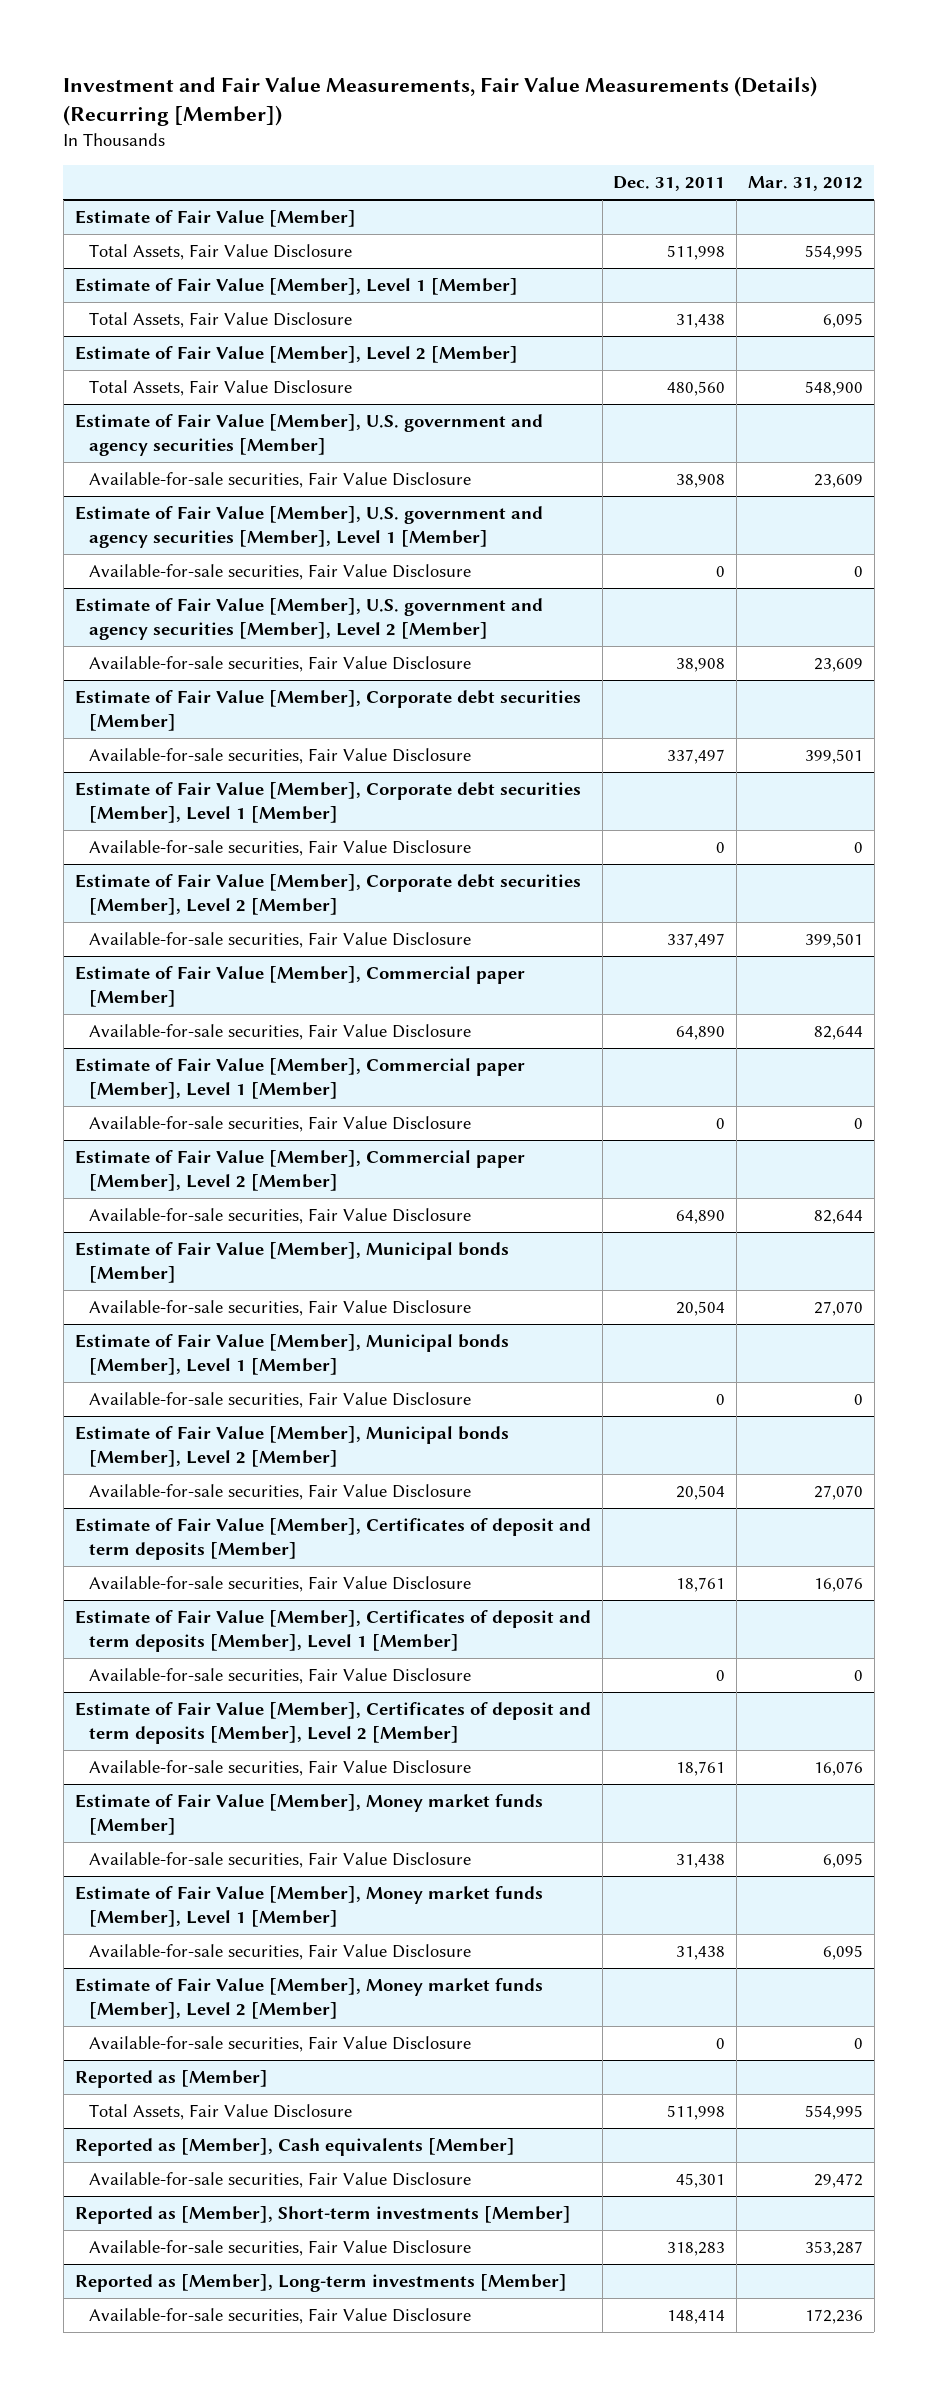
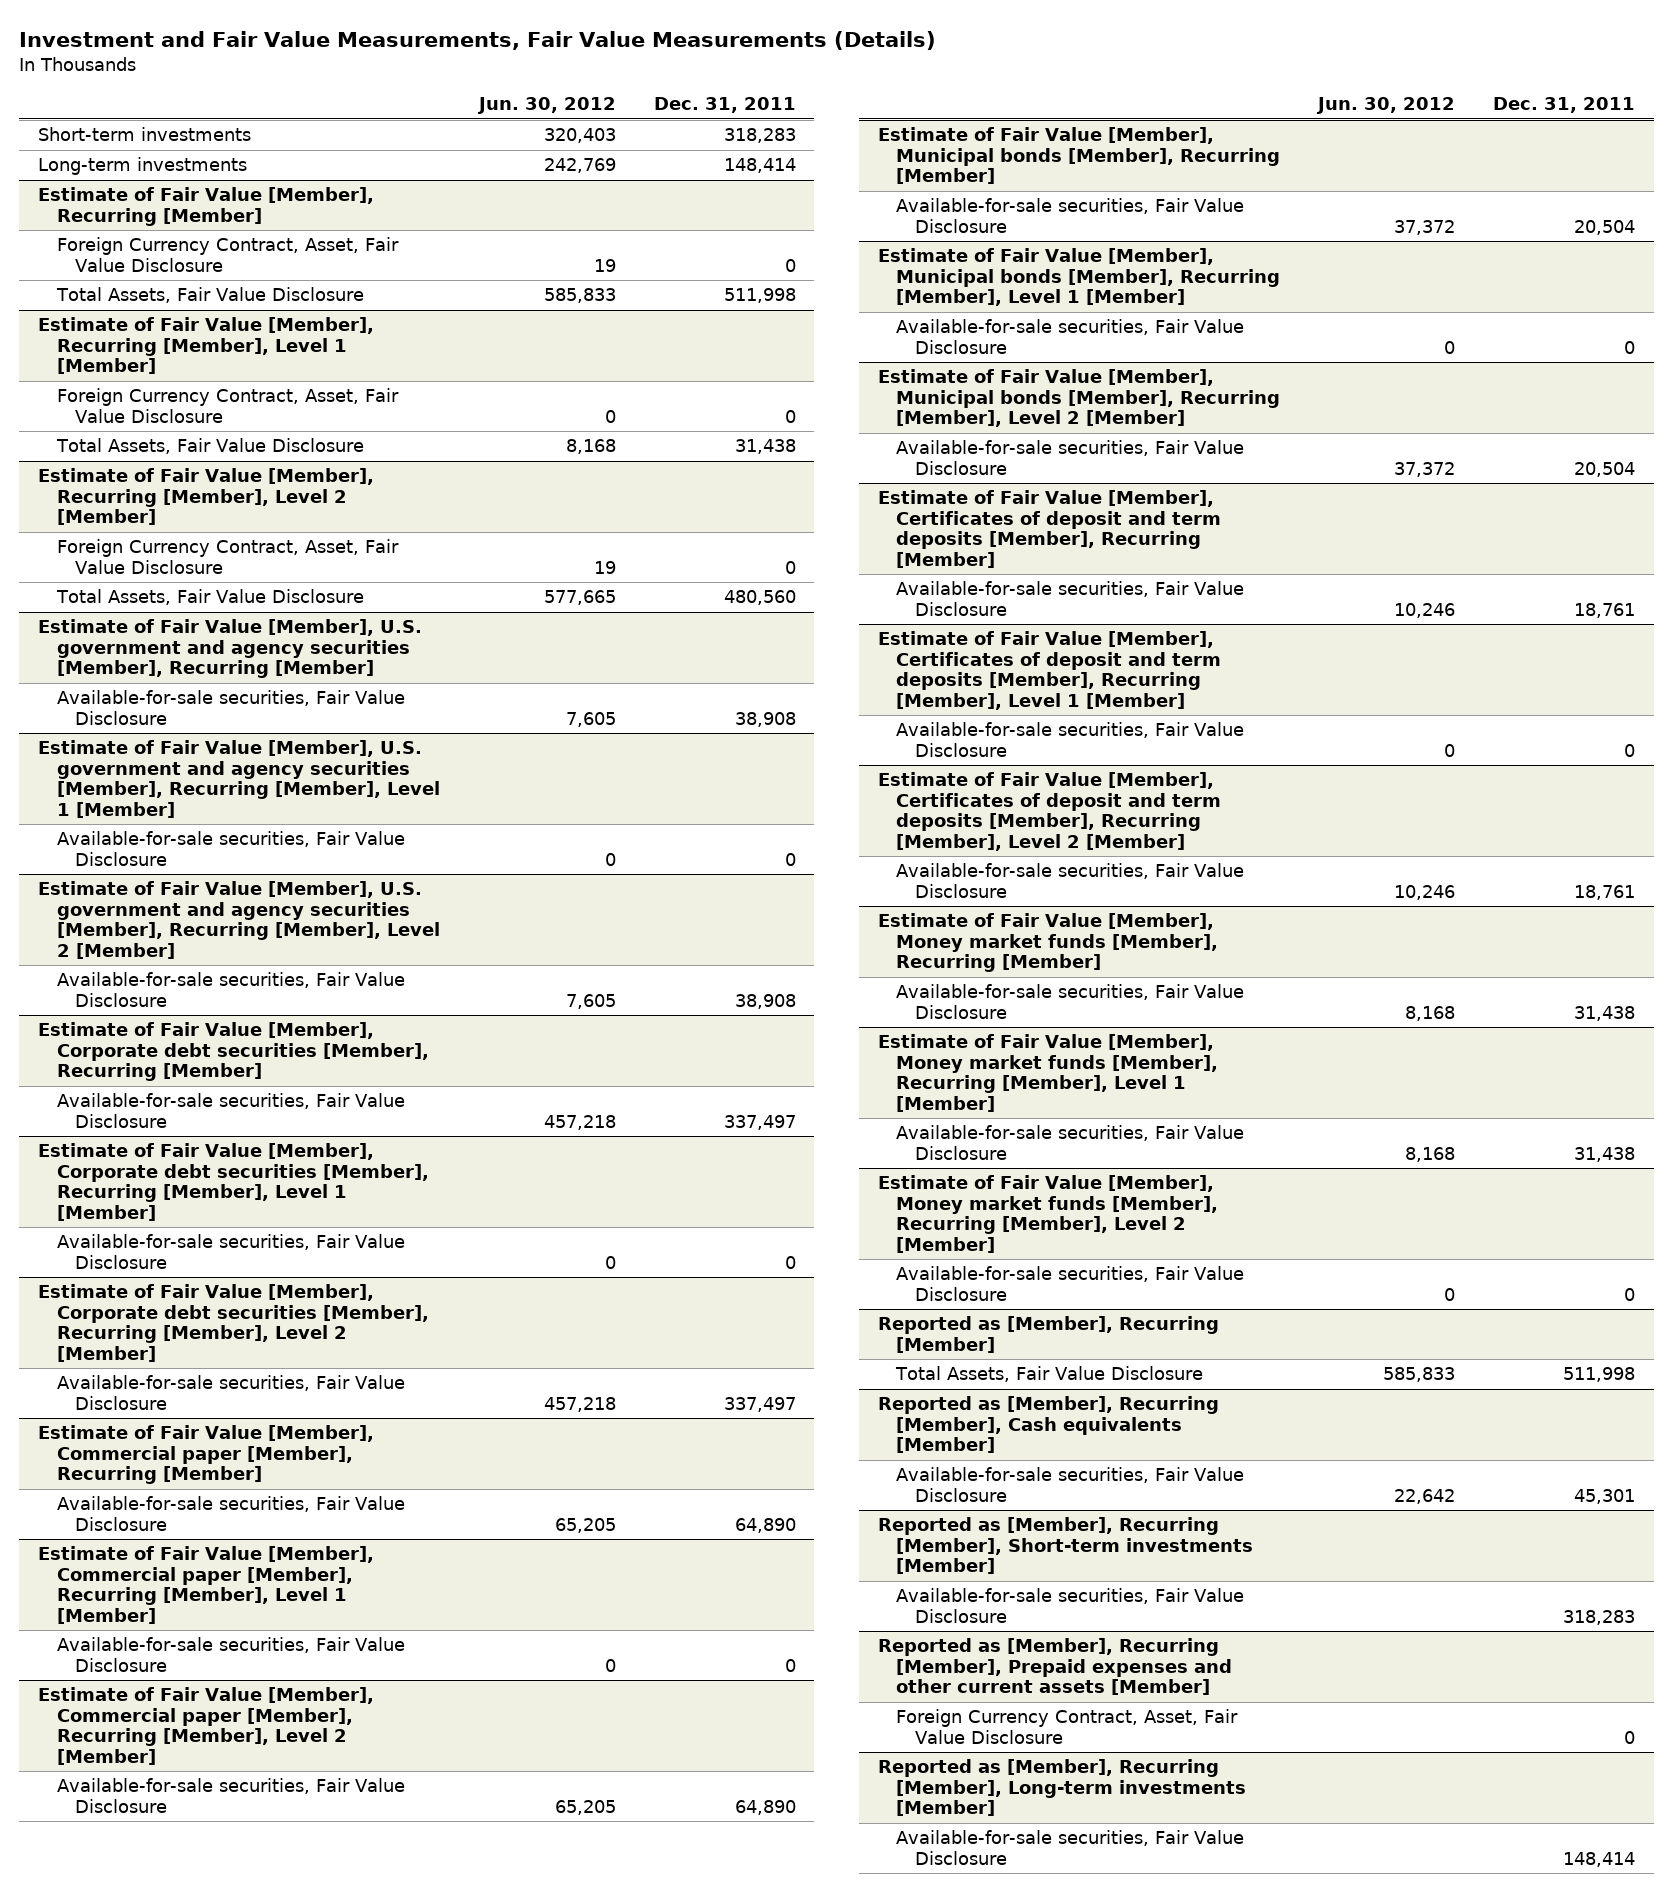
- Investment and Fair Value Measurements, Fair Value Measurements (Details) (Recurring [Member])
+ Investment and Fair Value Measurements, Fair Value Measurements (Details)
- | Dec. 31, 2011 | Mar. 31, 2012
+ | Jun. 30, 2012 | Dec. 31, 2011
- Estimate of Fair Value [Member]
+ Short-term investments | 320,403 | 318,283
+ Long-term investments | 242,769 | 148,414
+ Estimate of Fair Value [Member], Recurring [Member]
+ Foreign Currency Contract, Asset, Fair Value Disclosure | 19 | 0
- Estimate of Fair Value [Member], Level 1 [Member]
+ Estimate of Fair Value [Member], Recurring [Member], Level 1 [Member]
+ Foreign Currency Contract, Asset, Fair Value Disclosure | 0 | 0
- Estimate of Fair Value [Member], Level 2 [Member]
+ Estimate of Fair Value [Member], Recurring [Member], Level 2 [Member]
+ Foreign Currency Contract, Asset, Fair Value Disclosure | 19 | 0
- Estimate of Fair Value [Member], U.S. government and agency securities [Member]
+ Estimate of Fair Value [Member], U.S. government and agency securities [Member], Recurring [Member]
- Estimate of Fair Value [Member], U.S. government and agency securities [Member], Level 1 [Member]
+ Estimate of Fair Value [Member], U.S. government and agency securities [Member], Recurring [Member], Level 1 [Member]
- Estimate of Fair Value [Member], U.S. government and agency securities [Member], Level 2 [Member]
+ Estimate of Fair Value [Member], U.S. government and agency securities [Member], Recurring [Member], Level 2 [Member]
- Estimate of Fair Value [Member], Corporate debt securities [Member]
+ Estimate of Fair Value [Member], Corporate debt securities [Member], Recurring [Member]
- Estimate of Fair Value [Member], Corporate debt securities [Member], Level 1 [Member]
+ Estimate of Fair Value [Member], Corporate debt securities [Member], Recurring [Member], Level 1 [Member]
- Estimate of Fair Value [Member], Corporate debt securities [Member], Level 2 [Member]
+ Estimate of Fair Value [Member], Corporate debt securities [Member], Recurring [Member], Level 2 [Member]
- Estimate of Fair Value [Member], Commercial paper [Member]
+ Estimate of Fair Value [Member], Commercial paper [Member], Recurring [Member]
- Estimate of Fair Value [Member], Commercial paper [Member], Level 1 [Member]
+ Estimate of Fair Value [Member], Commercial paper [Member], Recurring [Member], Level 1 [Member]
- Estimate of Fair Value [Member], Commercial paper [Member], Level 2 [Member]
+ Estimate of Fair Value [Member], Commercial paper [Member], Recurring [Member], Level 2 [Member]
- Estimate of Fair Value [Member], Municipal bonds [Member]
+ Estimate of Fair Value [Member], Municipal bonds [Member], Recurring [Member]
- Estimate of Fair Value [Member], Municipal bonds [Member], Level 1 [Member]
+ Estimate of Fair Value [Member], Municipal bonds [Member], Recurring [Member], Level 1 [Member]
- Estimate of Fair Value [Member], Municipal bonds [Member], Level 2 [Member]
+ Estimate of Fair Value [Member], Municipal bonds [Member], Recurring [Member], Level 2 [Member]
- Estimate of Fair Value [Member], Certificates of deposit and term deposits [Member]
+ Estimate of Fair Value [Member], Certificates of deposit and term deposits [Member], Recurring [Member]
- Estimate of Fair Value [Member], Certificates of deposit and term deposits [Member], Level 1 [Member]
+ Estimate of Fair Value [Member], Certificates of deposit and term deposits [Member], Recurring [Member], Level 1 [Member]
- Estimate of Fair Value [Member], Certificates of deposit and term deposits [Member], Level 2 [Member]
+ Estimate of Fair Value [Member], Certificates of deposit and term deposits [Member], Recurring [Member], Level 2 [Member]
- Estimate of Fair Value [Member], Money market funds [Member]
+ Estimate of Fair Value [Member], Money market funds [Member], Recurring [Member]
- Estimate of Fair Value [Member], Money market funds [Member], Level 1 [Member]
+ Estimate of Fair Value [Member], Money market funds [Member], Recurring [Member], Level 1 [Member]
- Estimate of Fair Value [Member], Money market funds [Member], Level 2 [Member]
+ Estimate of Fair Value [Member], Money market funds [Member], Recurring [Member], Level 2 [Member]
- Reported as [Member]
+ Reported as [Member], Recurring [Member]
- Reported as [Member], Cash equivalents [Member]
+ Reported as [Member], Recurring [Member], Cash equivalents [Member]
- Reported as [Member], Short-term investments [Member]
+ Reported as [Member], Recurring [Member], Short-term investments [Member]
- Reported as [Member], Long-term investments [Member]
+ Reported as [Member], Recurring [Member], Prepaid expenses and other current assets [Member]
+ Foreign Currency Contract, Asset, Fair Value Disclosure | | 0
+ Reported as [Member], Recurring [Member], Long-term investments [Member]

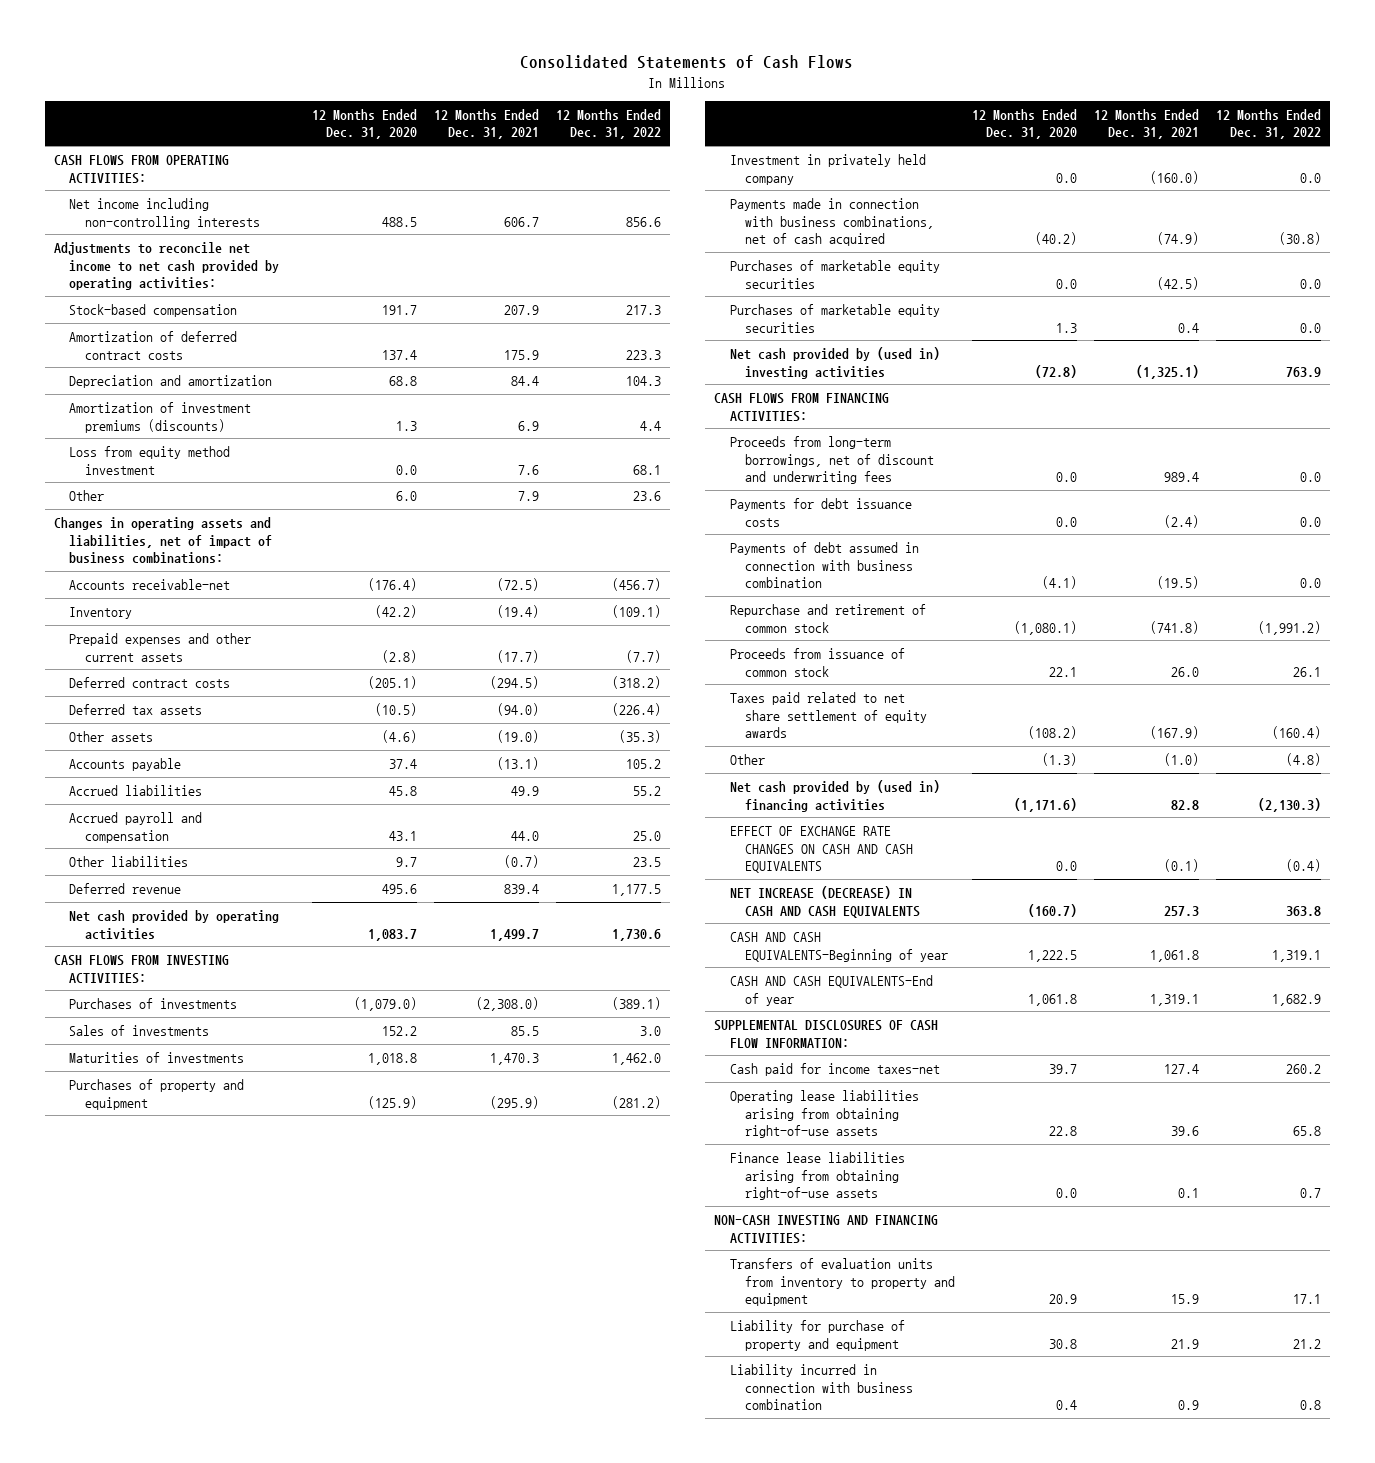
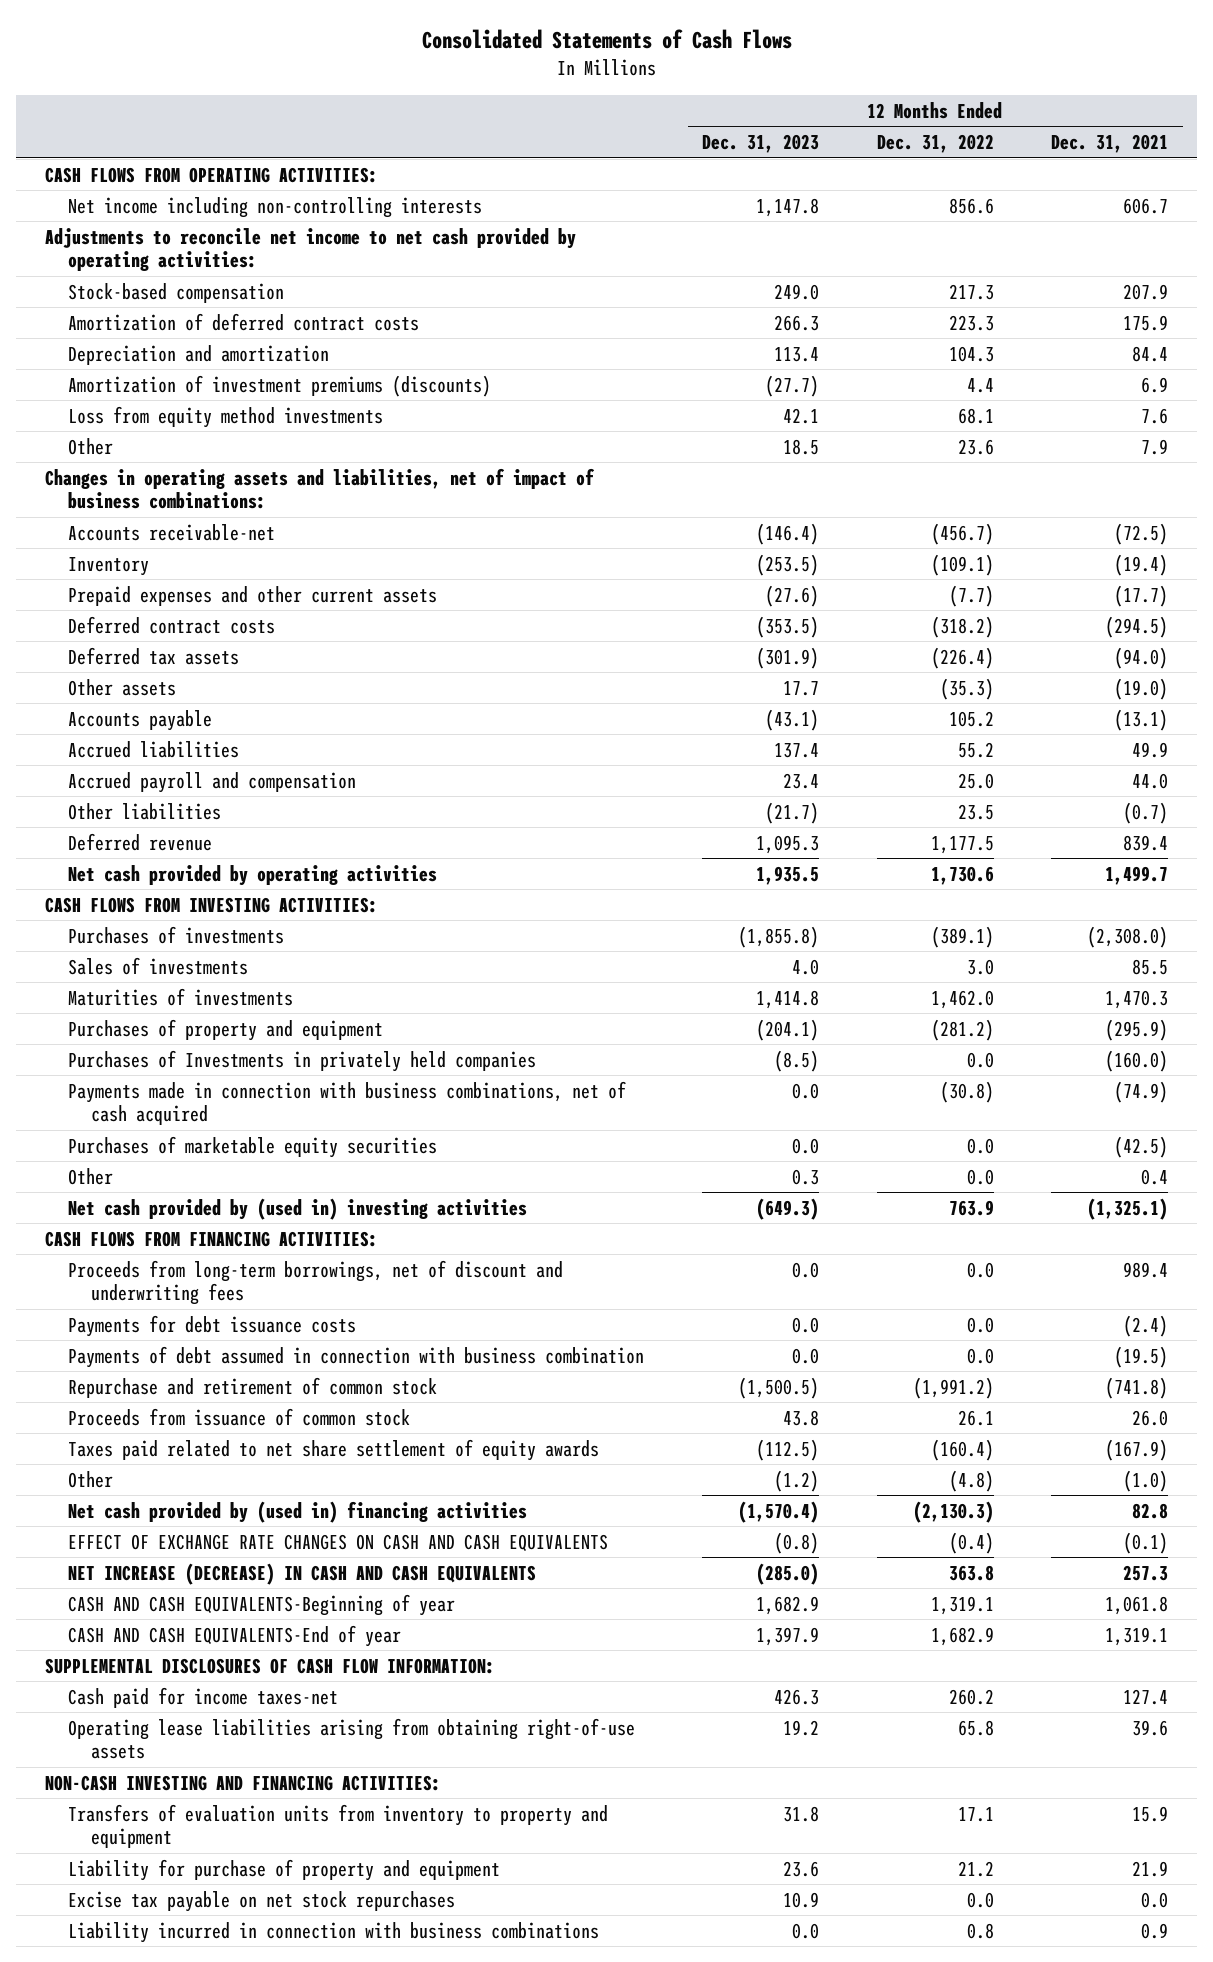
- | 12 Months Ended Dec. 31, 2020 | 12 Months Ended Dec. 31, 2021 | 12 Months Ended Dec. 31, 2022
+ | 12 Months Ended Dec. 31, 2023 | 12 Months Ended Dec. 31, 2022 | 12 Months Ended Dec. 31, 2021
- Loss from equity method investment | 0.0 | 7.6 | 68.1
+ Loss from equity method investments | 42.1 | 68.1 | 7.6
- Investment in privately held company | 0.0 | (160.0) | 0.0
+ Purchases of Investments in privately held companies | (8.5) | 0.0 | (160.0)
- Purchases of marketable equity securities | 1.3 | 0.4 | 0.0
+ Other | 0.3 | 0.0 | 0.4
- Finance lease liabilities arising from obtaining right-of-use assets | 0.0 | 0.1 | 0.7
- Liability incurred in connection with business combination | 0.4 | 0.9 | 0.8
+ Excise tax payable on net stock repurchases | 10.9 | 0.0 | 0.0
+ Liability incurred in connection with business combinations | 0.0 | 0.8 | 0.9

